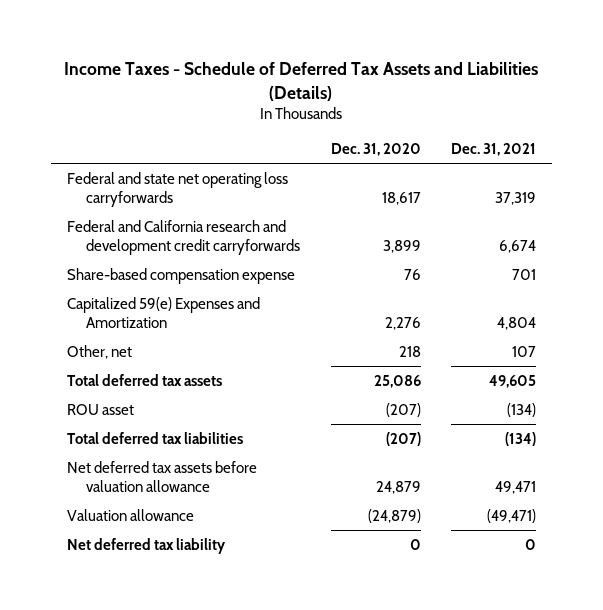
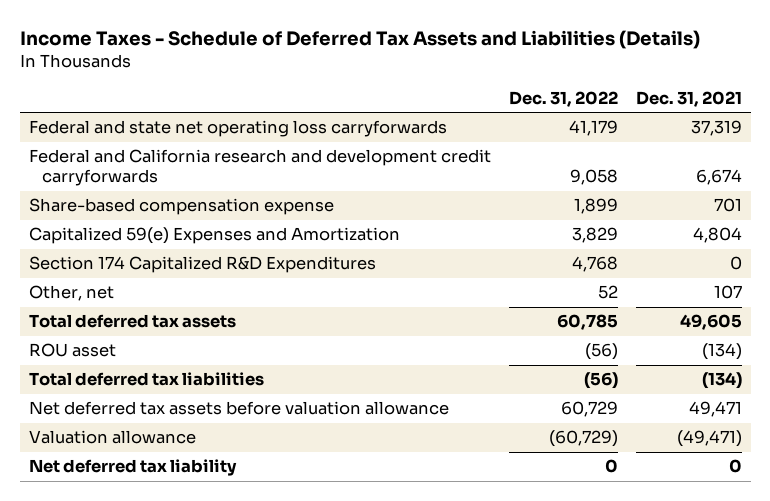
- | Dec. 31, 2020 | Dec. 31, 2021
+ | Dec. 31, 2022 | Dec. 31, 2021
+ Section 174 Capitalized R&D Expenditures | 4,768 | 0

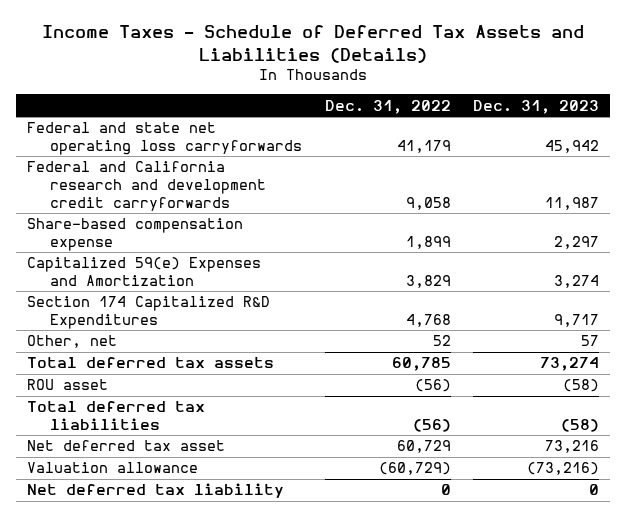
- | Dec. 31, 2022 | Dec. 31, 2021
+ | Dec. 31, 2022 | Dec. 31, 2023
- Net deferred tax assets before valuation allowance | 60,729 | 49,471
+ Net deferred tax asset | 60,729 | 73,216

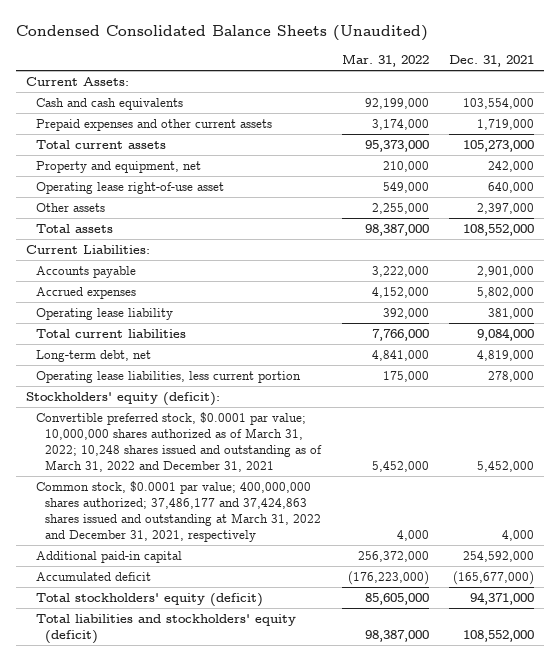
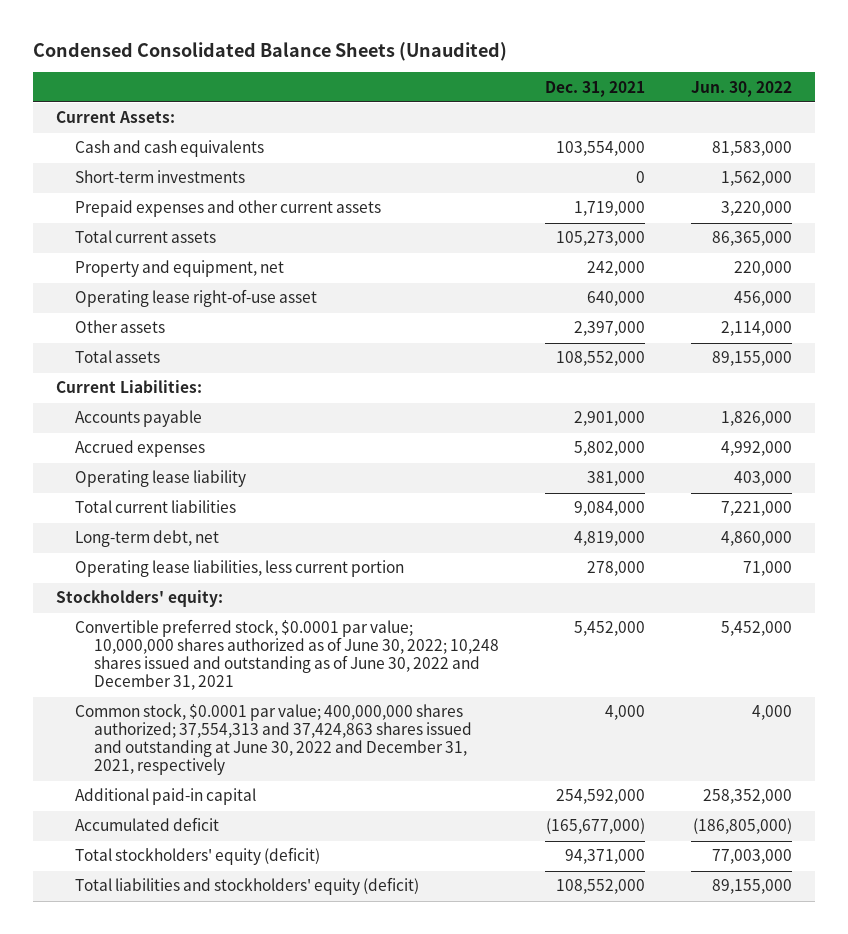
- | Mar. 31, 2022 | Dec. 31, 2021
+ | Dec. 31, 2021 | Jun. 30, 2022
+ Short-term investments | 0 | 1,562,000
- Stockholders' equity (deficit):
- Convertible preferred stock, $0.0001 par value; 10,000,000 shares authorized as of March 31, 2022; 10,248 shares issued and outstanding as of March 31, 2022 and December 31, 2021 | 5,452,000 | 5,452,000
- Common stock, $0.0001 par value; 400,000,000 shares authorized; 37,486,177 and 37,424,863 shares issued and outstanding at March 31, 2022 and December 31, 2021, respectively | 4,000 | 4,000
+ Stockholders' equity:
+ Convertible preferred stock, $0.0001 par value; 10,000,000 shares authorized as of June 30, 2022; 10,248 shares issued and outstanding as of June 30, 2022 and December 31, 2021 | 5,452,000 | 5,452,000
+ Common stock, $0.0001 par value; 400,000,000 shares authorized; 37,554,313 and 37,424,863 shares issued and outstanding at June 30, 2022 and December 31, 2021, respectively | 4,000 | 4,000

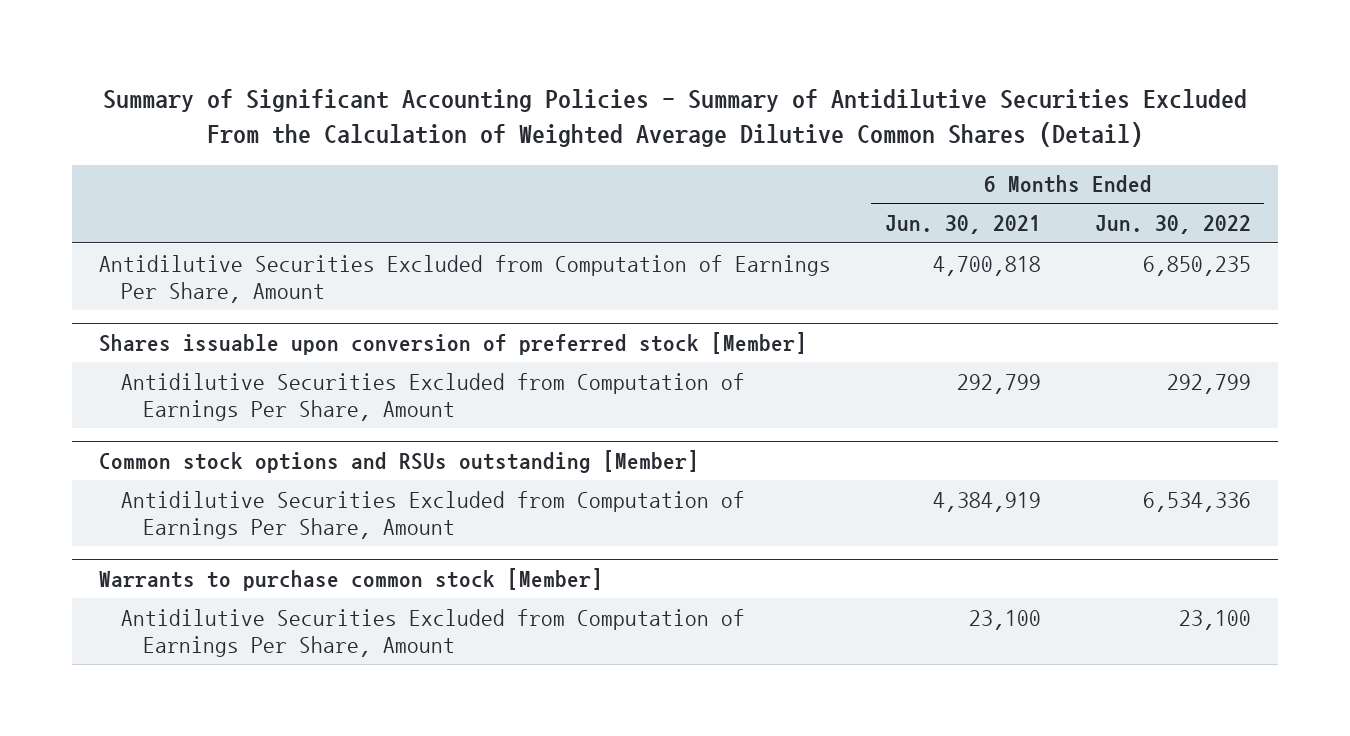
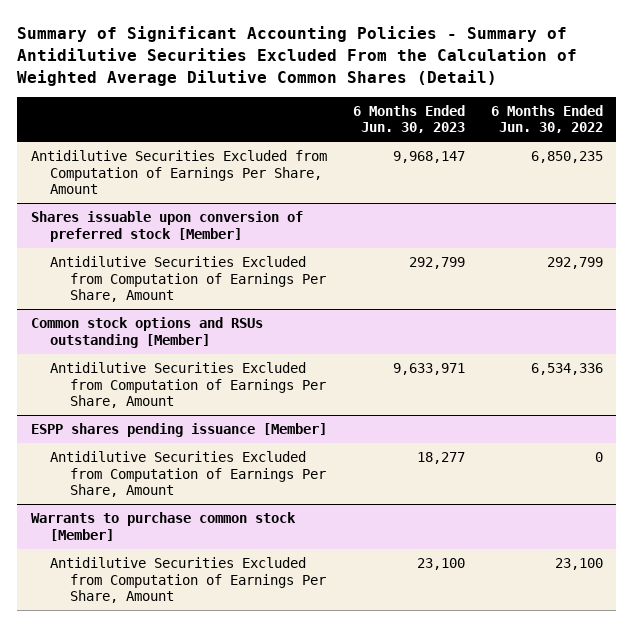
- | 6 Months Ended Jun. 30, 2021 | 6 Months Ended Jun. 30, 2022
+ | 6 Months Ended Jun. 30, 2023 | 6 Months Ended Jun. 30, 2022
+ ESPP shares pending issuance [Member]
+ Antidilutive Securities Excluded from Computation of Earnings Per Share, Amount | 18,277 | 0

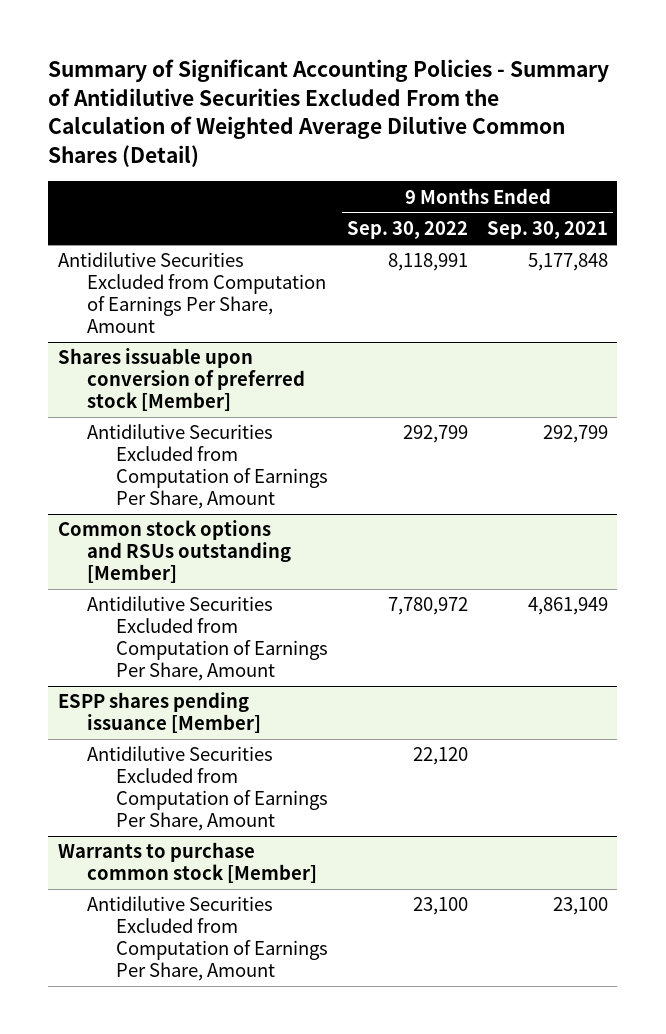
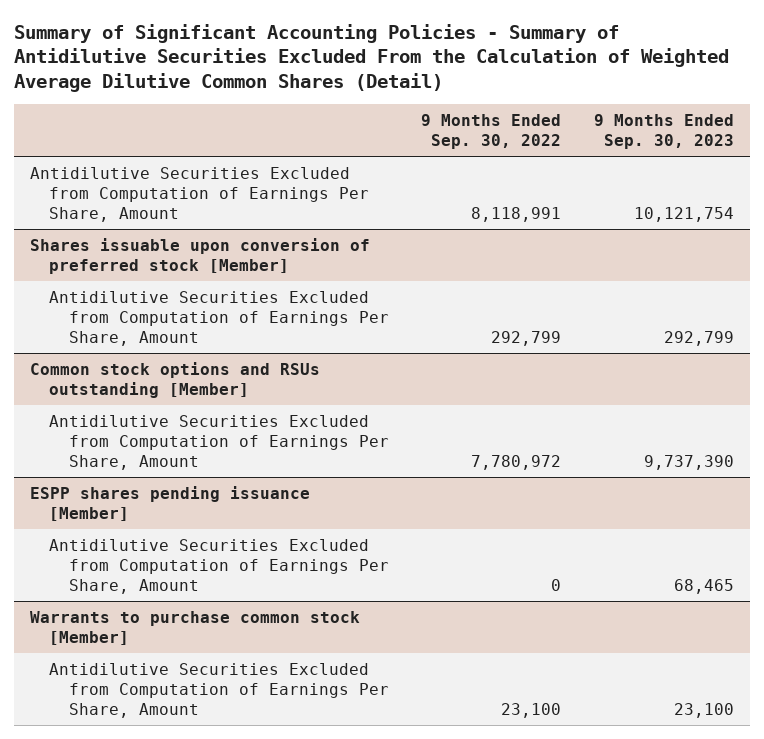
- | 9 Months Ended Sep. 30, 2022 | 9 Months Ended Sep. 30, 2021
+ | 9 Months Ended Sep. 30, 2022 | 9 Months Ended Sep. 30, 2023
@ ESPP shares pending issuance [Member]
- Antidilutive Securities Excluded from Computation of Earnings Per Share, Amount | 22,120 |
+ Antidilutive Securities Excluded from Computation of Earnings Per Share, Amount | 0 | 68,465

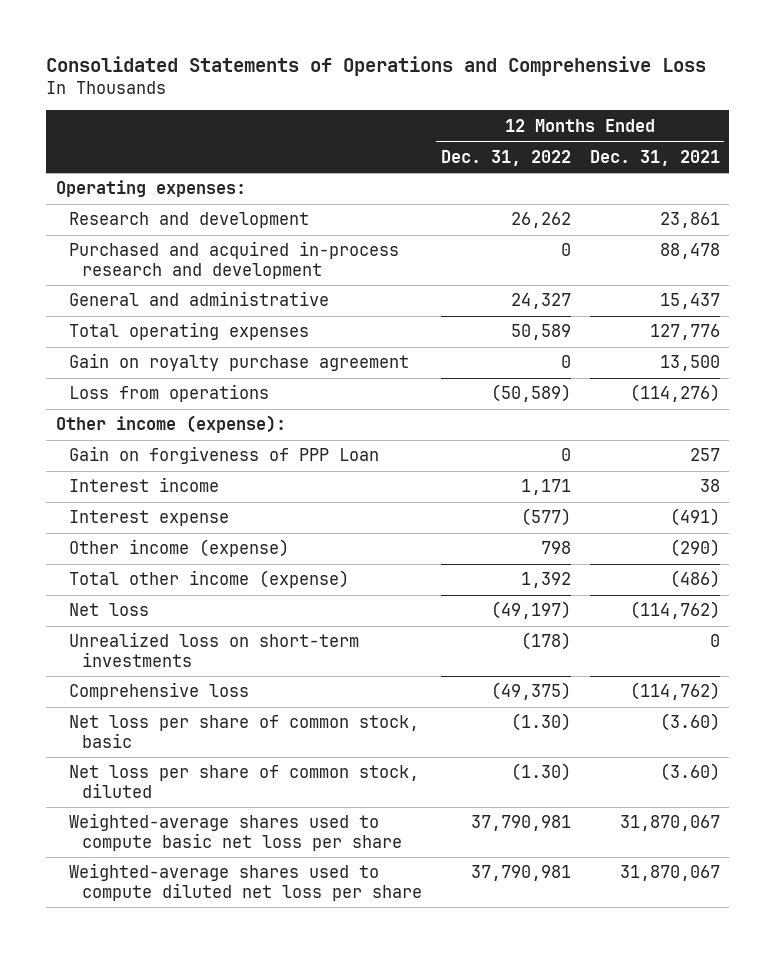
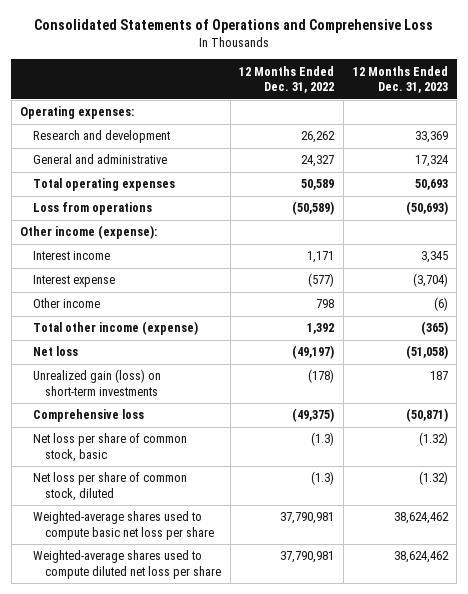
- | 12 Months Ended Dec. 31, 2022 | 12 Months Ended Dec. 31, 2021
+ | 12 Months Ended Dec. 31, 2022 | 12 Months Ended Dec. 31, 2023
- Purchased and acquired in-process research and development | 0 | 88,478
- Gain on royalty purchase agreement | 0 | 13,500
- Gain on forgiveness of PPP Loan | 0 | 257
- Other income (expense) | 798 | (290)
+ Other income | 798 | (6)
- Unrealized loss on short-term investments | (178) | 0
+ Unrealized gain (loss) on short-term investments | (178) | 187
- Net loss per share of common stock, basic | (1.30) | (3.60)
- Net loss per share of common stock, diluted | (1.30) | (3.60)
+ Net loss per share of common stock, basic | (1.3) | (1.32)
+ Net loss per share of common stock, diluted | (1.3) | (1.32)

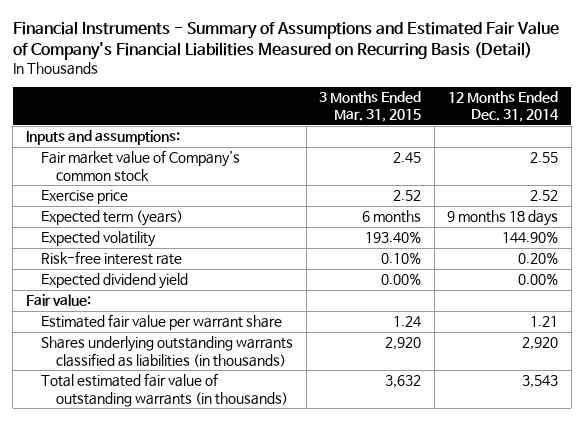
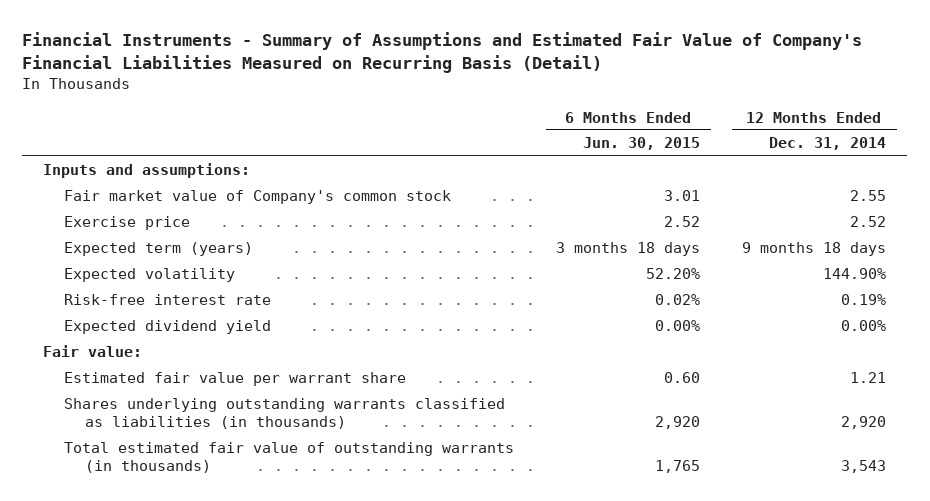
- | 3 Months Ended Mar. 31, 2015 | 12 Months Ended Dec. 31, 2014
+ | 6 Months Ended Jun. 30, 2015 | 12 Months Ended Dec. 31, 2014
- Risk-free interest rate | 0.10% | 0.20%
+ Risk-free interest rate | 0.02% | 0.19%

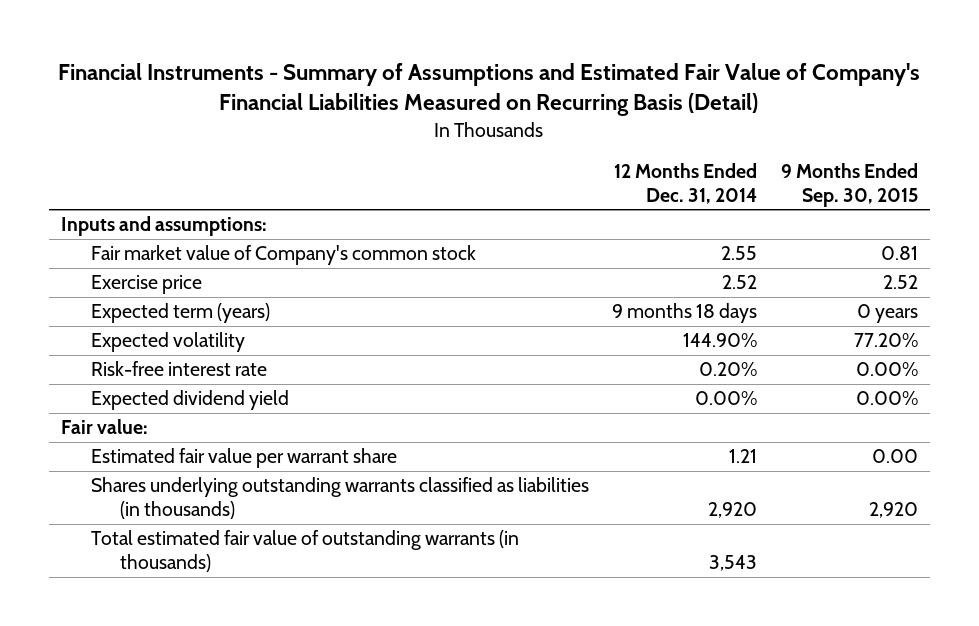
- | 6 Months Ended Jun. 30, 2015 | 12 Months Ended Dec. 31, 2014
+ | 12 Months Ended Dec. 31, 2014 | 9 Months Ended Sep. 30, 2015
- Risk-free interest rate | 0.02% | 0.19%
+ Risk-free interest rate | 0.20% | 0.00%

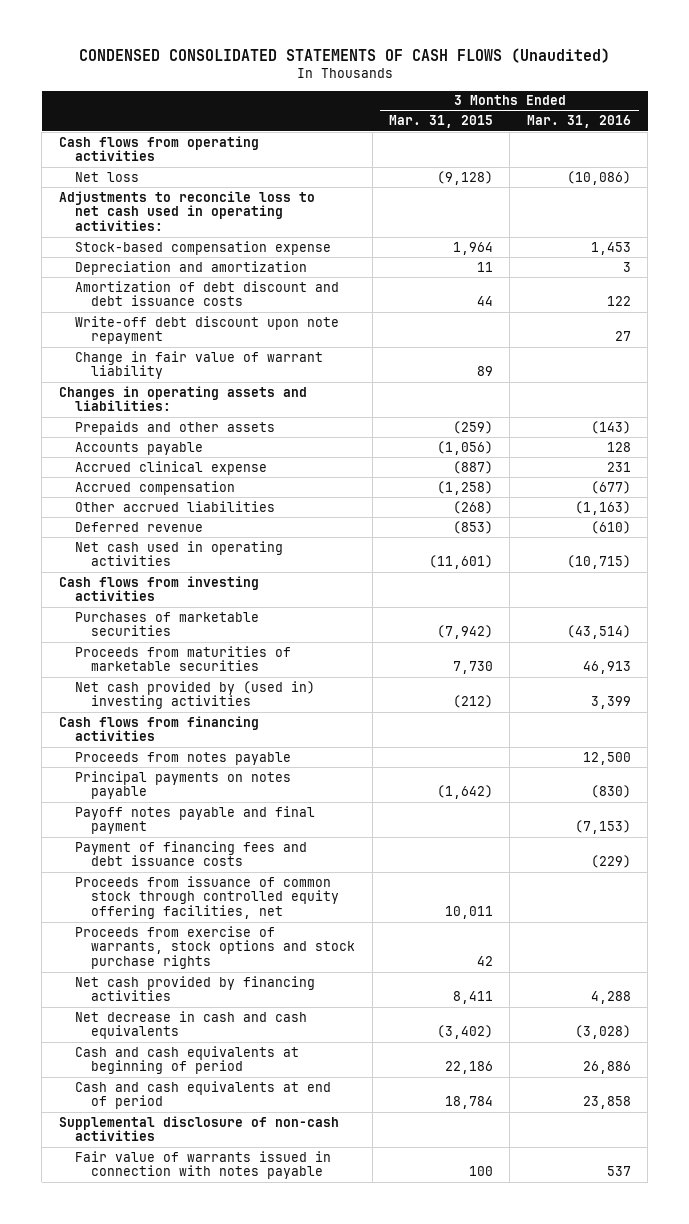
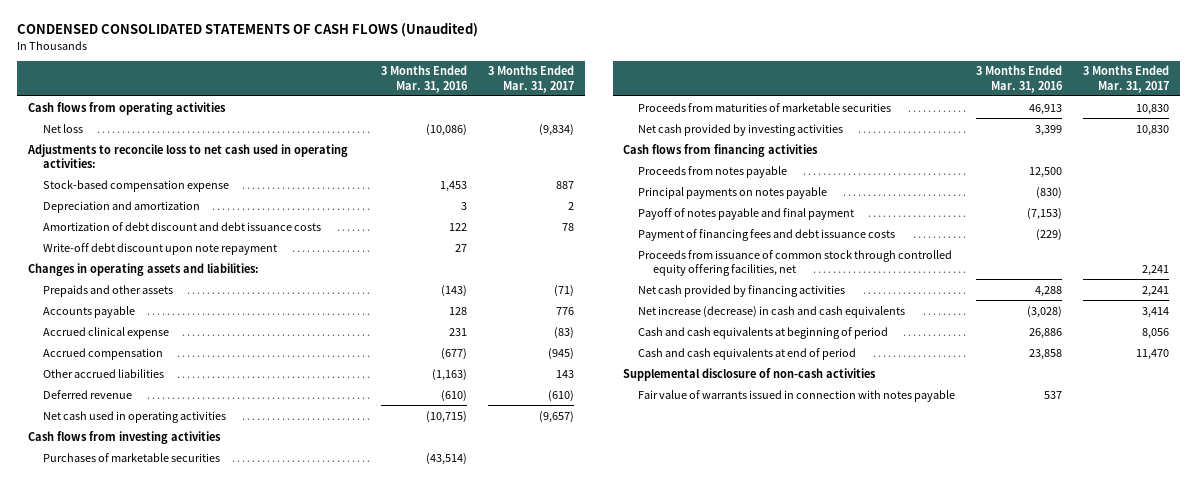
- | 3 Months Ended Mar. 31, 2015 | 3 Months Ended Mar. 31, 2016
+ | 3 Months Ended Mar. 31, 2016 | 3 Months Ended Mar. 31, 2017
- Change in fair value of warrant liability | 89 |
- Net cash provided by (used in) investing activities | (212) | 3,399
+ Net cash provided by investing activities | 3,399 | 10,830
- Payoff notes payable and final payment | | (7,153)
+ Payoff of notes payable and final payment | (7,153) |
- Proceeds from exercise of warrants, stock options and stock purchase rights | 42 |
- Net decrease in cash and cash equivalents | (3,402) | (3,028)
+ Net increase (decrease) in cash and cash equivalents | (3,028) | 3,414

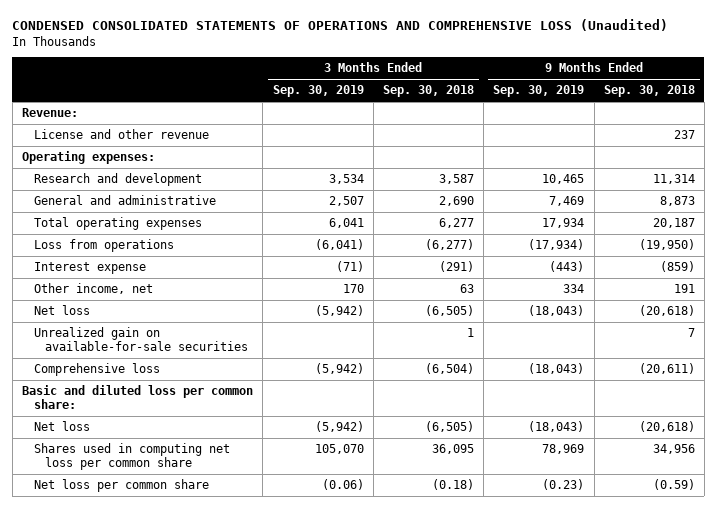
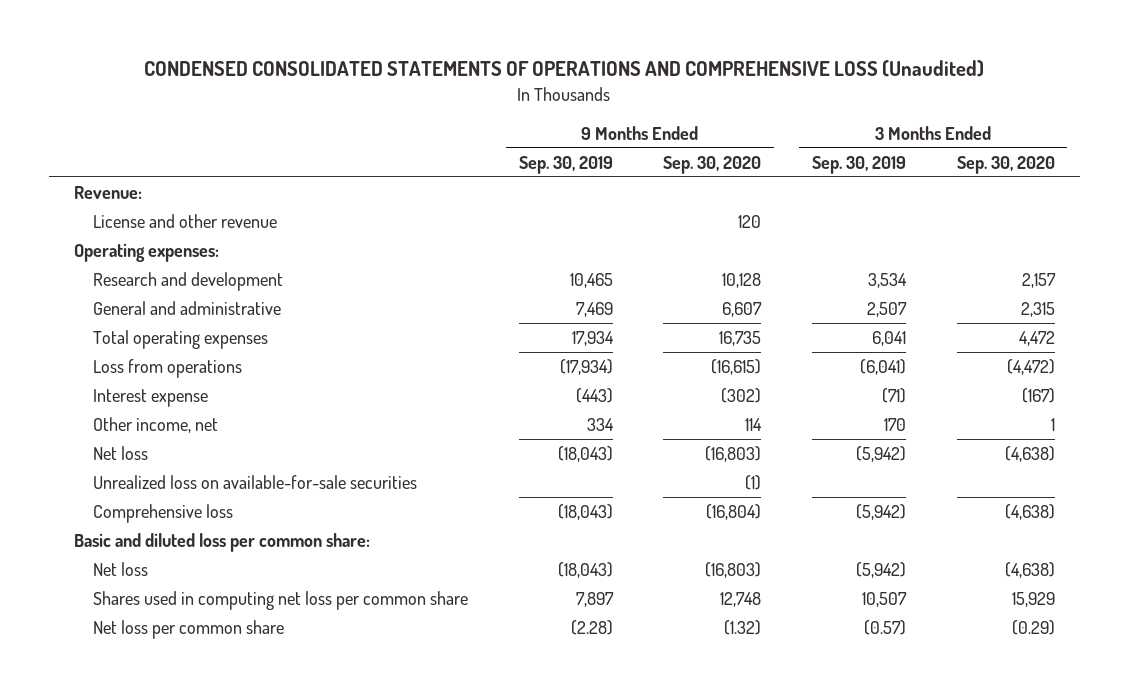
- | 3 Months Ended Sep. 30, 2019 | 3 Months Ended Sep. 30, 2018 | 9 Months Ended Sep. 30, 2019 | 9 Months Ended Sep. 30, 2018
+ | 9 Months Ended Sep. 30, 2019 | 9 Months Ended Sep. 30, 2020 | 3 Months Ended Sep. 30, 2019 | 3 Months Ended Sep. 30, 2020
- Unrealized gain on available-for-sale securities | | 1 | | 7
+ Unrealized loss on available-for-sale securities | | (1) | |
- Shares used in computing net loss per common share | 105,070 | 36,095 | 78,969 | 34,956
- Net loss per common share | (0.06) | (0.18) | (0.23) | (0.59)
+ Shares used in computing net loss per common share | 7,897 | 12,748 | 10,507 | 15,929
+ Net loss per common share | (2.28) | (1.32) | (0.57) | (0.29)

